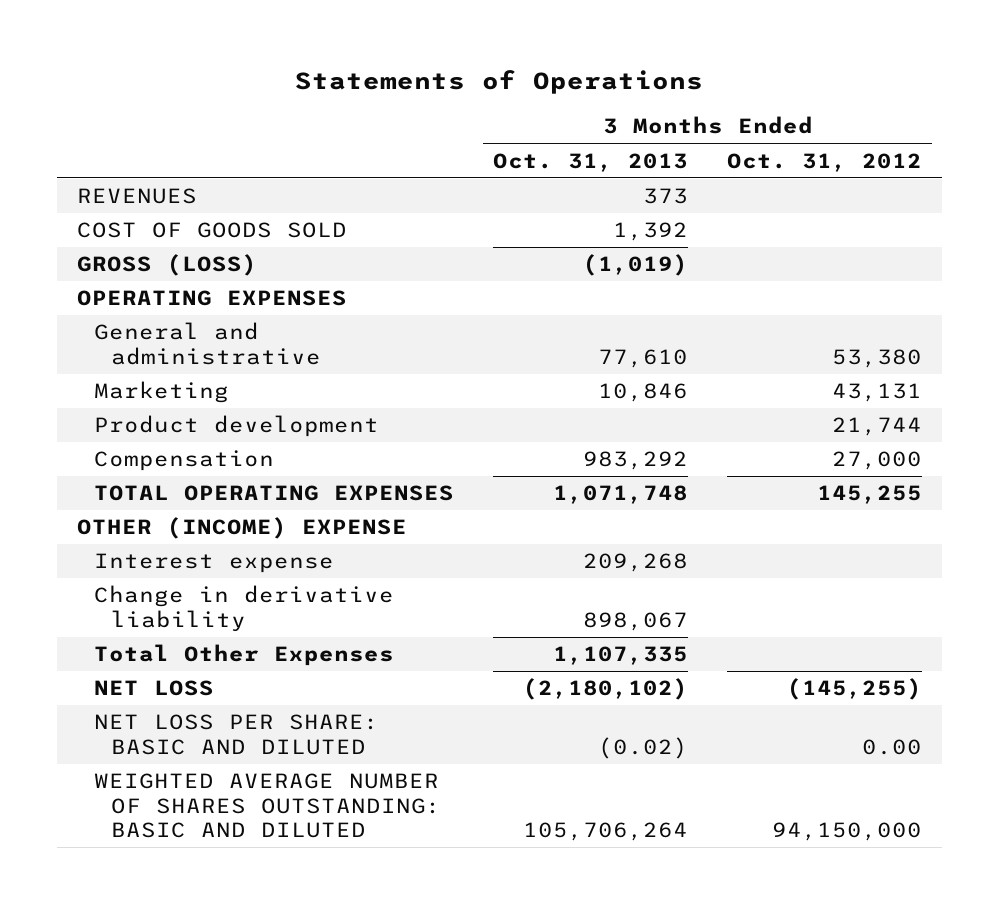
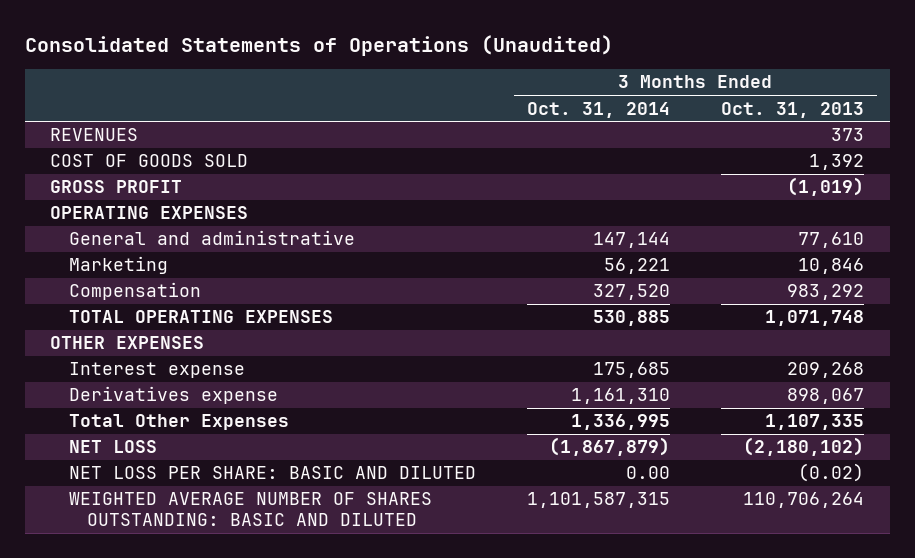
- Statements of Operations
+ Consolidated Statements of Operations (Unaudited)
- | 3 Months Ended Oct. 31, 2013 | 3 Months Ended Oct. 31, 2012
+ | 3 Months Ended Oct. 31, 2014 | 3 Months Ended Oct. 31, 2013
- GROSS (LOSS) | (1,019) |
+ GROSS PROFIT | | (1,019)
- Product development | | 21,744
- OTHER (INCOME) EXPENSE
+ OTHER EXPENSES
- Change in derivative liability | 898,067 |
+ Derivatives expense | 1,161,310 | 898,067
- WEIGHTED AVERAGE NUMBER OF SHARES OUTSTANDING: BASIC AND DILUTED | 105,706,264 | 94,150,000
+ WEIGHTED AVERAGE NUMBER OF SHARES OUTSTANDING: BASIC AND DILUTED | 1,101,587,315 | 110,706,264

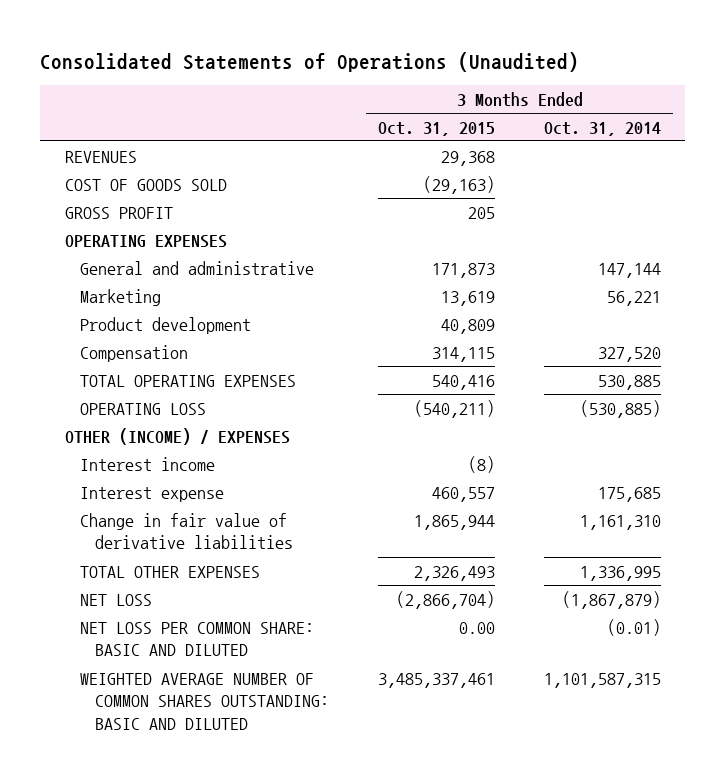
- | 3 Months Ended Oct. 31, 2014 | 3 Months Ended Oct. 31, 2013
+ | 3 Months Ended Oct. 31, 2015 | 3 Months Ended Oct. 31, 2014
+ Product development | 40,809 |
- OTHER EXPENSES
+ OPERATING LOSS | (540,211) | (530,885)
+ OTHER (INCOME) / EXPENSES
+ Interest income | (8) |
- Derivatives expense | 1,161,310 | 898,067
- Total Other Expenses | 1,336,995 | 1,107,335
+ Change in fair value of derivative liabilities | 1,865,944 | 1,161,310
+ TOTAL OTHER EXPENSES | 2,326,493 | 1,336,995
- NET LOSS PER SHARE: BASIC AND DILUTED | 0.00 | (0.02)
- WEIGHTED AVERAGE NUMBER OF SHARES OUTSTANDING: BASIC AND DILUTED | 1,101,587,315 | 110,706,264
+ NET LOSS PER COMMON SHARE: BASIC AND DILUTED | 0.00 | (0.01)
+ WEIGHTED AVERAGE NUMBER OF COMMON SHARES OUTSTANDING: BASIC AND DILUTED | 3,485,337,461 | 1,101,587,315

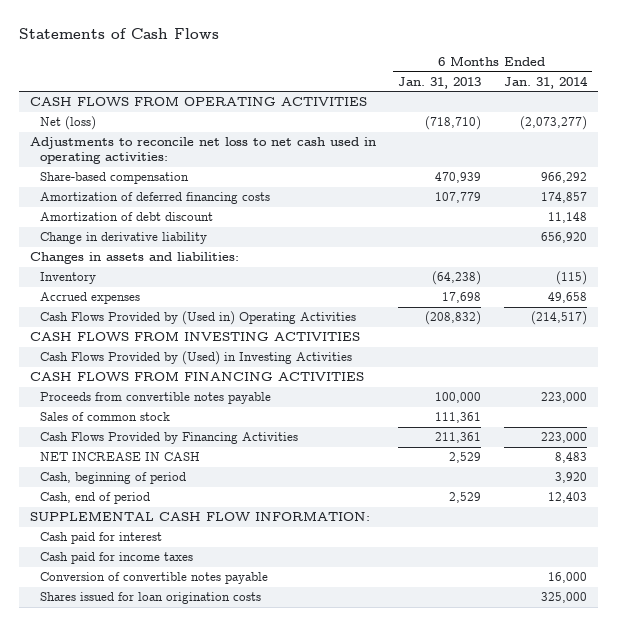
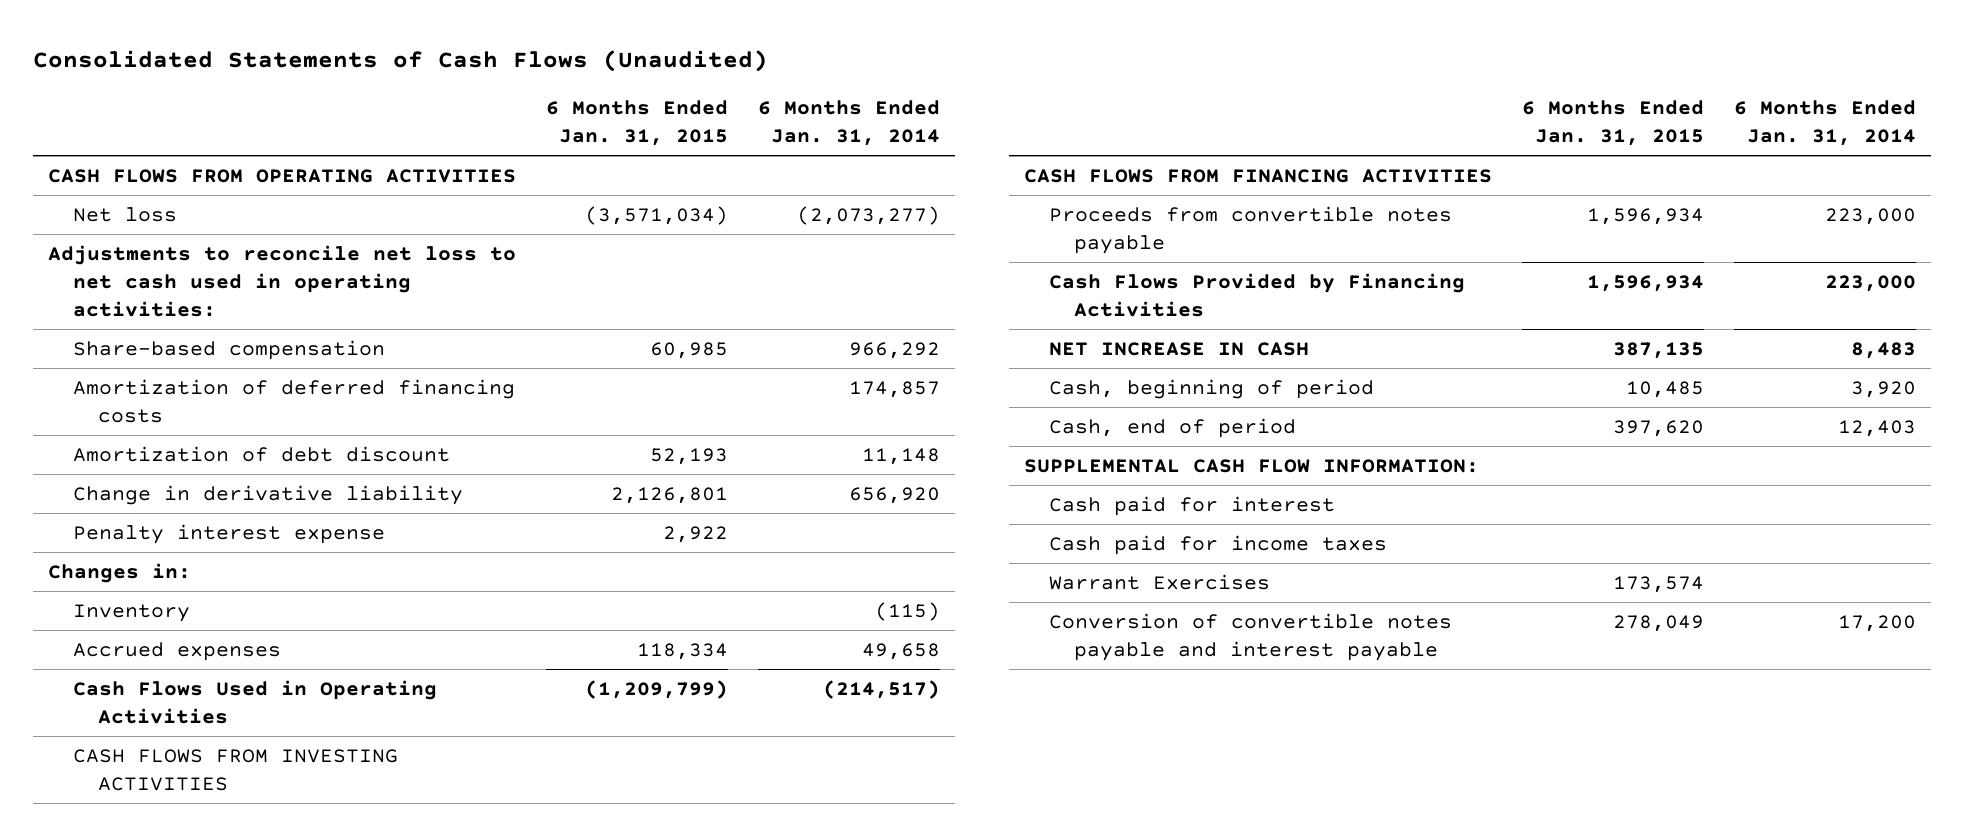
- Statements of Cash Flows
+ Consolidated Statements of Cash Flows (Unaudited)
- | 6 Months Ended Jan. 31, 2013 | 6 Months Ended Jan. 31, 2014
+ | 6 Months Ended Jan. 31, 2015 | 6 Months Ended Jan. 31, 2014
- Net (loss) | (718,710) | (2,073,277)
+ Net loss | (3,571,034) | (2,073,277)
- Changes in assets and liabilities:
+ Penalty interest expense | 2,922 |
+ Changes in:
- Cash Flows Provided by (Used in) Operating Activities | (208,832) | (214,517)
+ Cash Flows Used in Operating Activities | (1,209,799) | (214,517)
- Cash Flows Provided by (Used) in Investing Activities
- Sales of common stock | 111,361 |
- Conversion of convertible notes payable | | 16,000
- Shares issued for loan origination costs | | 325,000
+ Warrant Exercises | 173,574 |
+ Conversion of convertible notes payable and interest payable | 278,049 | 17,200

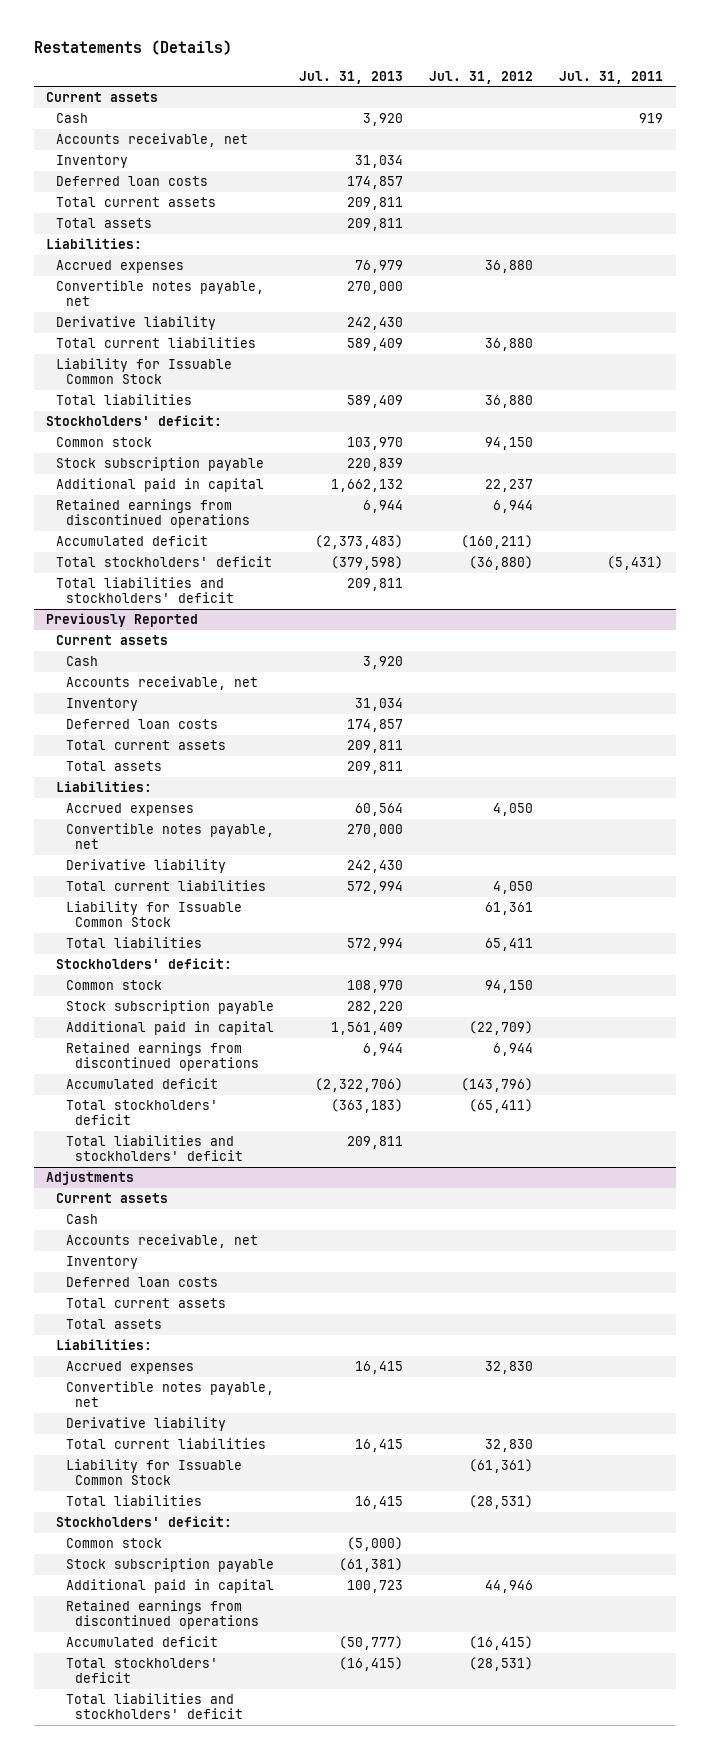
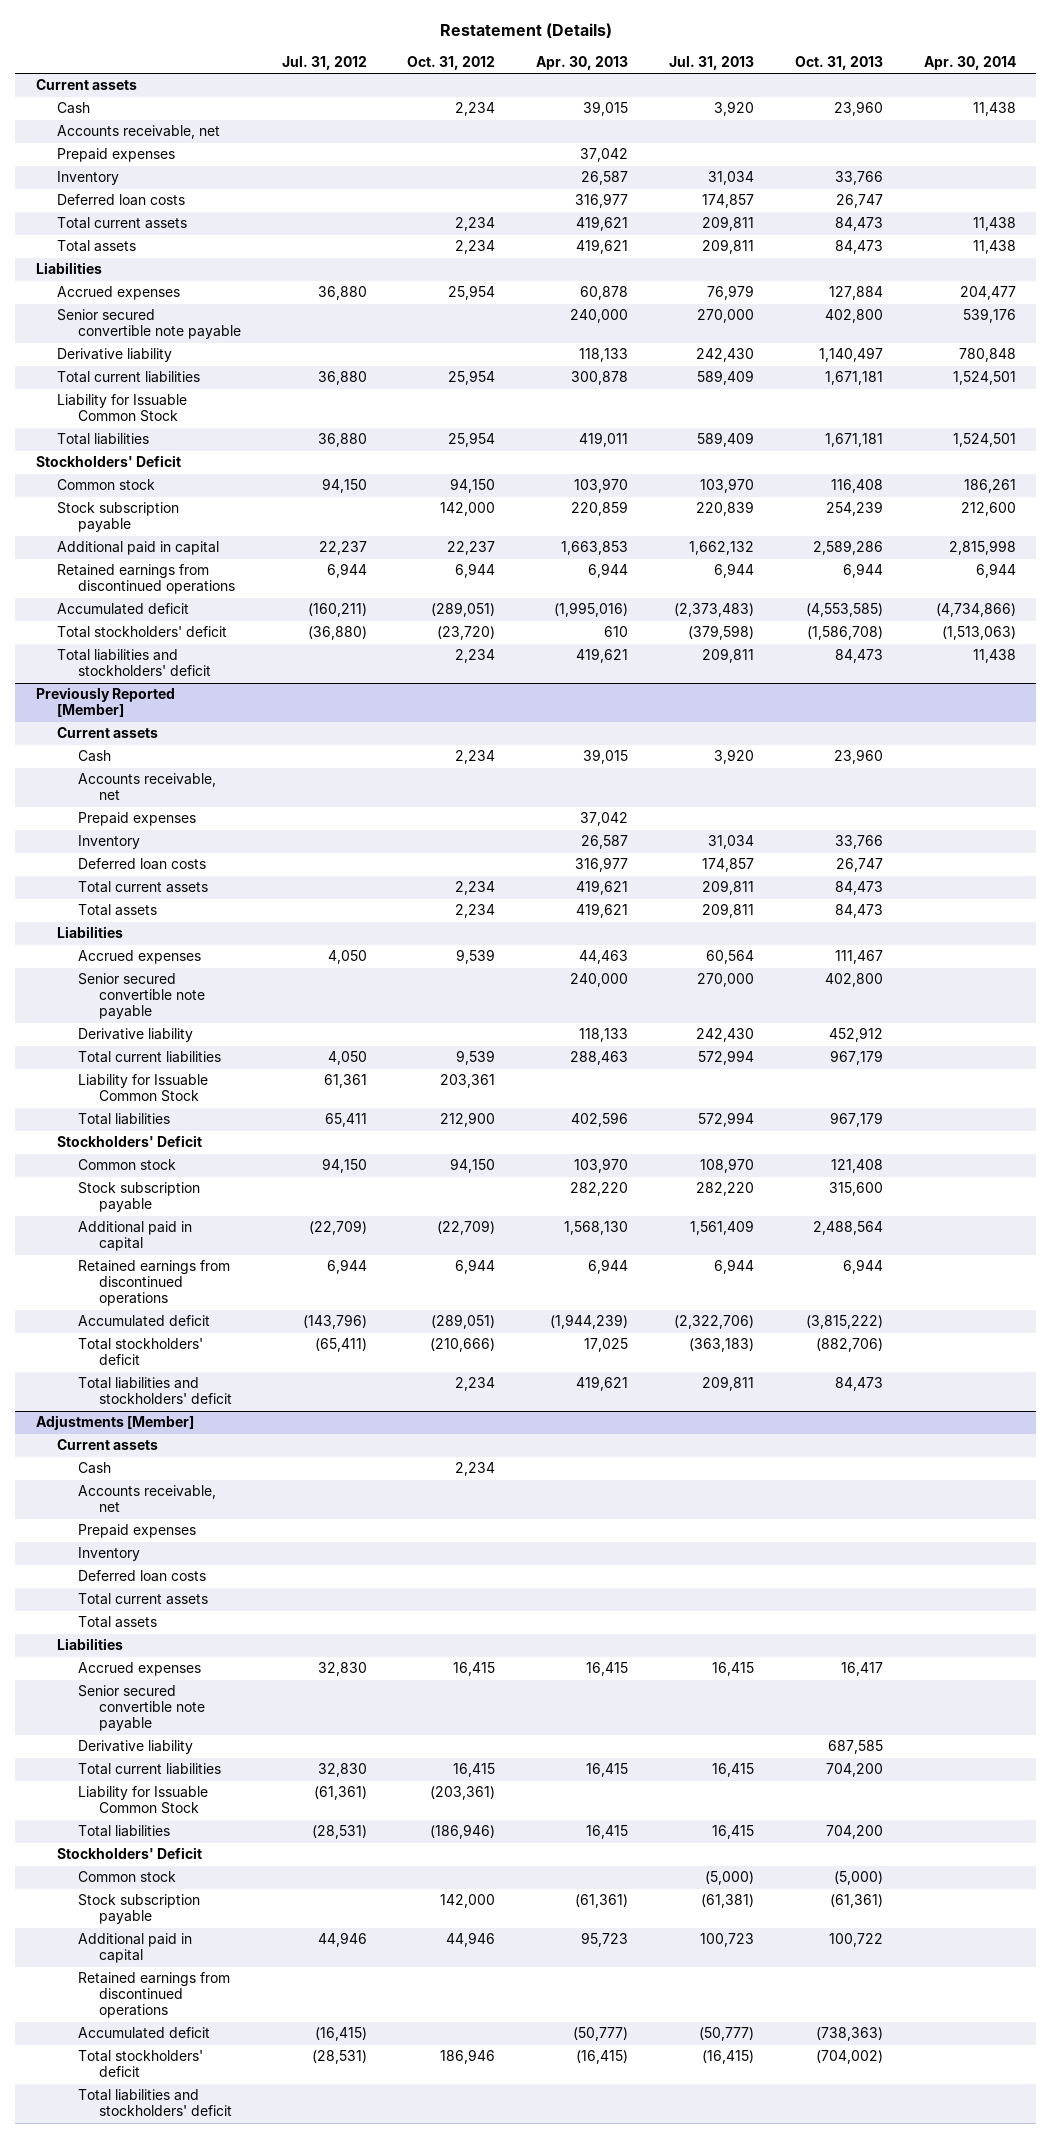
- Restatements (Details)
+ Restatement (Details)
- | Jul. 31, 2013 | Jul. 31, 2012 | Jul. 31, 2011
+ | Jul. 31, 2012 | Oct. 31, 2012 | Apr. 30, 2013 | Jul. 31, 2013 | Oct. 31, 2013 | Apr. 30, 2014
+ Prepaid expenses | | | 37,042 | | |
- Liabilities:
+ Liabilities
- Convertible notes payable, net | 270,000 | |
+ Senior secured convertible note payable | | | 240,000 | 270,000 | 402,800 | 539,176
- Stockholders' deficit:
+ Stockholders' Deficit
- Previously Reported
+ Previously Reported [Member]
+ Prepaid expenses | | | 37,042 | | |
- Liabilities:
+ Liabilities
- Convertible notes payable, net | 270,000 | |
+ Senior secured convertible note payable | | | 240,000 | 270,000 | 402,800 |
- Stockholders' deficit:
+ Stockholders' Deficit
- Adjustments
+ Adjustments [Member]
+ Prepaid expenses
- Liabilities:
+ Liabilities
- Convertible notes payable, net
+ Senior secured convertible note payable
- Stockholders' deficit:
+ Stockholders' Deficit

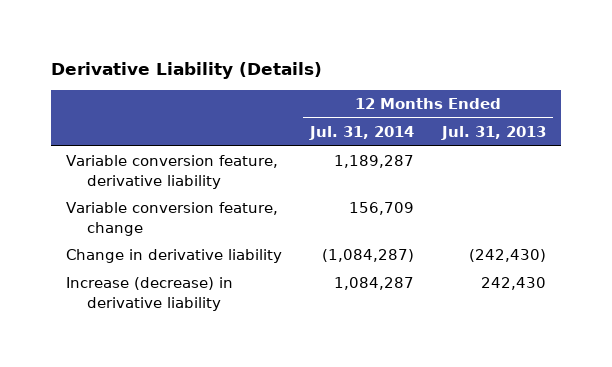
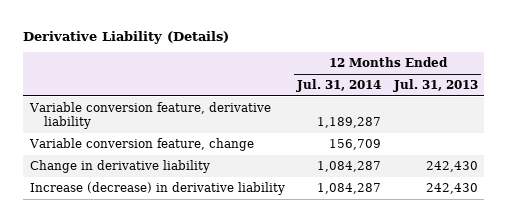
- Change in derivative liability | (1,084,287) | (242,430)
+ Change in derivative liability | 1,084,287 | 242,430

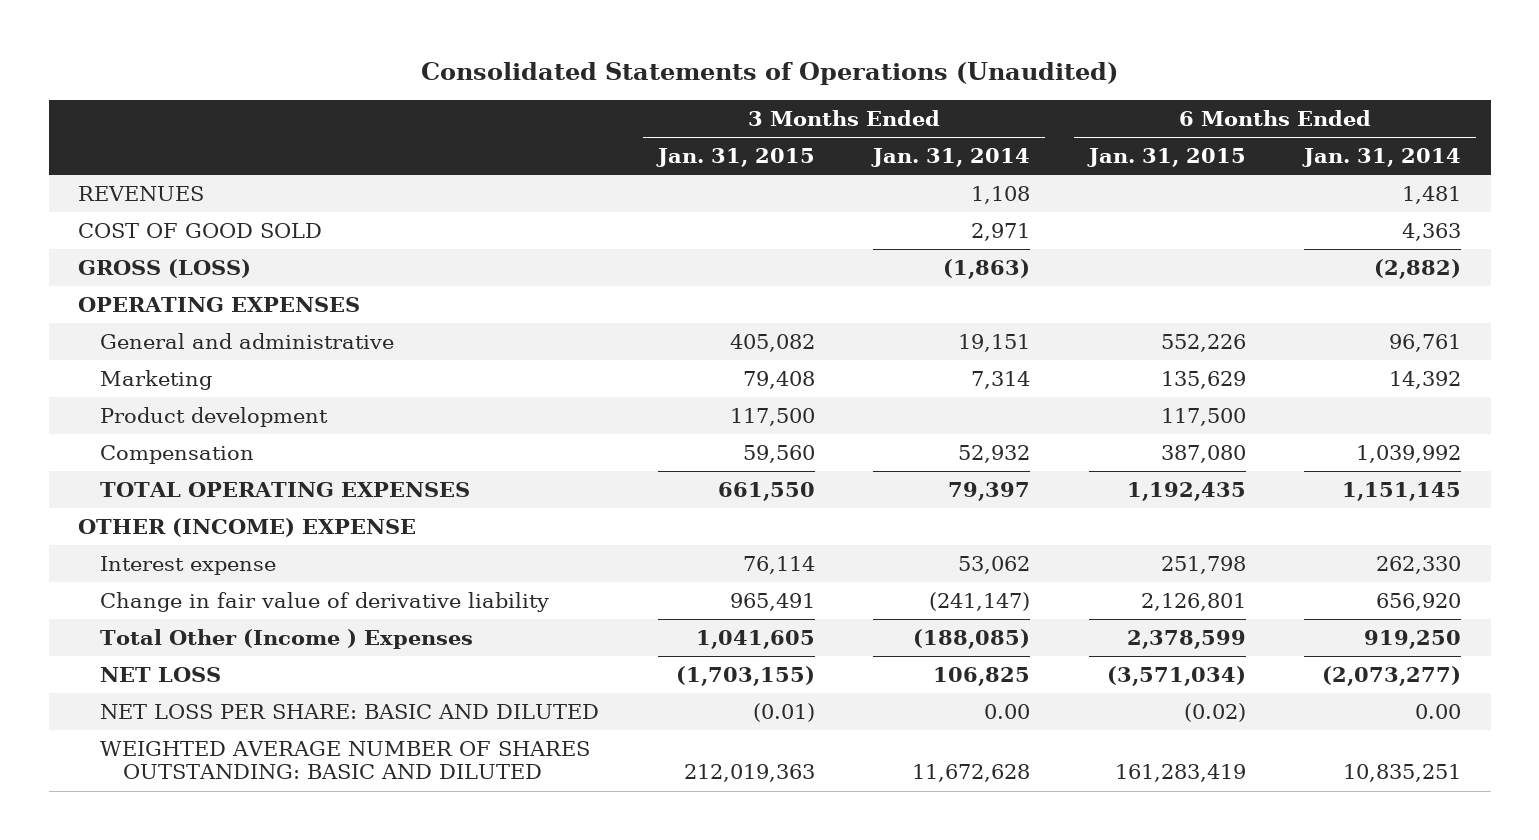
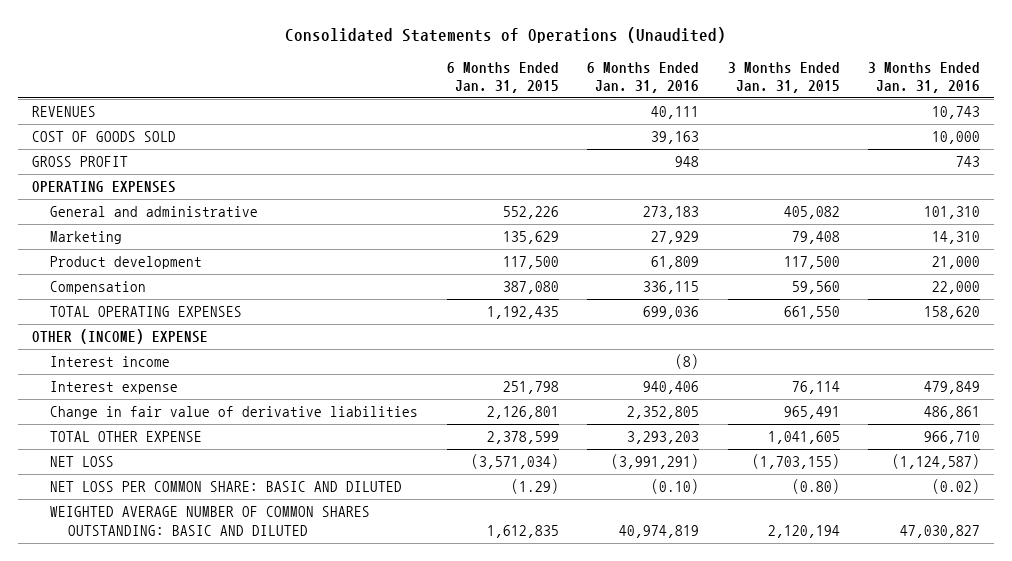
- | 3 Months Ended Jan. 31, 2015 | 3 Months Ended Jan. 31, 2014 | 6 Months Ended Jan. 31, 2015 | 6 Months Ended Jan. 31, 2014
+ | 6 Months Ended Jan. 31, 2015 | 6 Months Ended Jan. 31, 2016 | 3 Months Ended Jan. 31, 2015 | 3 Months Ended Jan. 31, 2016
- COST OF GOOD SOLD | | 2,971 | | 4,363
- GROSS (LOSS) | | (1,863) | | (2,882)
+ COST OF GOODS SOLD | | 39,163 | | 10,000
+ GROSS PROFIT | | 948 | | 743
+ Interest income | | (8) | |
- Change in fair value of derivative liability | 965,491 | (241,147) | 2,126,801 | 656,920
- Total Other (Income ) Expenses | 1,041,605 | (188,085) | 2,378,599 | 919,250
+ Change in fair value of derivative liabilities | 2,126,801 | 2,352,805 | 965,491 | 486,861
+ TOTAL OTHER EXPENSE | 2,378,599 | 3,293,203 | 1,041,605 | 966,710
- NET LOSS PER SHARE: BASIC AND DILUTED | (0.01) | 0.00 | (0.02) | 0.00
- WEIGHTED AVERAGE NUMBER OF SHARES OUTSTANDING: BASIC AND DILUTED | 212,019,363 | 11,672,628 | 161,283,419 | 10,835,251
+ NET LOSS PER COMMON SHARE: BASIC AND DILUTED | (1.29) | (0.10) | (0.80) | (0.02)
+ WEIGHTED AVERAGE NUMBER OF COMMON SHARES OUTSTANDING: BASIC AND DILUTED | 1,612,835 | 40,974,819 | 2,120,194 | 47,030,827

